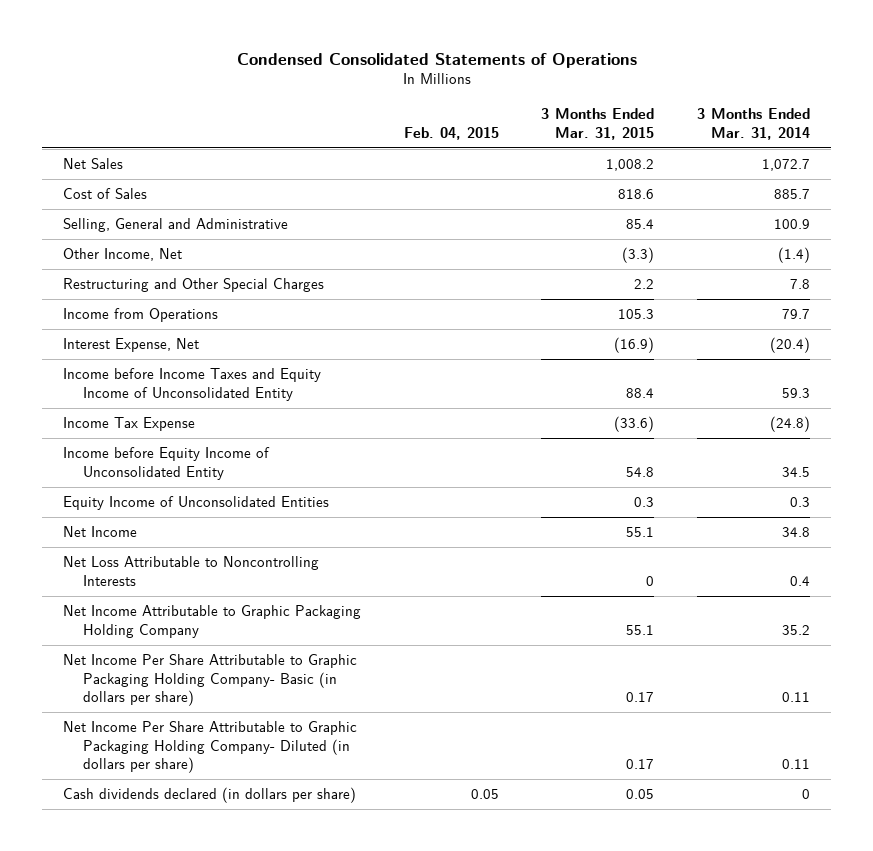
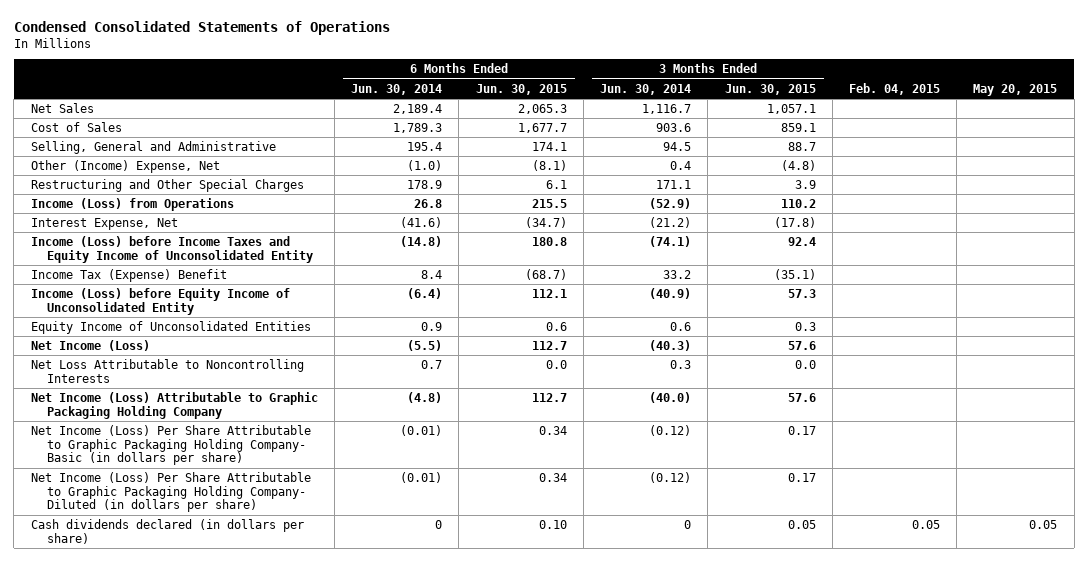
- | Feb. 04, 2015 | 3 Months Ended Mar. 31, 2015 | 3 Months Ended Mar. 31, 2014
+ | 6 Months Ended Jun. 30, 2014 | 6 Months Ended Jun. 30, 2015 | 3 Months Ended Jun. 30, 2014 | 3 Months Ended Jun. 30, 2015 | Feb. 04, 2015 | May 20, 2015
- Other Income, Net | | (3.3) | (1.4)
+ Other (Income) Expense, Net | (1.0) | (8.1) | 0.4 | (4.8) | |
- Income from Operations | | 105.3 | 79.7
+ Income (Loss) from Operations | 26.8 | 215.5 | (52.9) | 110.2 | |
- Income before Income Taxes and Equity Income of Unconsolidated Entity | | 88.4 | 59.3
- Income Tax Expense | | (33.6) | (24.8)
- Income before Equity Income of Unconsolidated Entity | | 54.8 | 34.5
+ Income (Loss) before Income Taxes and Equity Income of Unconsolidated Entity | (14.8) | 180.8 | (74.1) | 92.4 | |
+ Income Tax (Expense) Benefit | 8.4 | (68.7) | 33.2 | (35.1) | |
+ Income (Loss) before Equity Income of Unconsolidated Entity | (6.4) | 112.1 | (40.9) | 57.3 | |
- Net Income | | 55.1 | 34.8
+ Net Income (Loss) | (5.5) | 112.7 | (40.3) | 57.6 | |
- Net Income Attributable to Graphic Packaging Holding Company | | 55.1 | 35.2
- Net Income Per Share Attributable to Graphic Packaging Holding Company- Basic (in dollars per share) | | 0.17 | 0.11
- Net Income Per Share Attributable to Graphic Packaging Holding Company- Diluted (in dollars per share) | | 0.17 | 0.11
+ Net Income (Loss) Attributable to Graphic Packaging Holding Company | (4.8) | 112.7 | (40.0) | 57.6 | |
+ Net Income (Loss) Per Share Attributable to Graphic Packaging Holding Company- Basic (in dollars per share) | (0.01) | 0.34 | (0.12) | 0.17 | |
+ Net Income (Loss) Per Share Attributable to Graphic Packaging Holding Company- Diluted (in dollars per share) | (0.01) | 0.34 | (0.12) | 0.17 | |

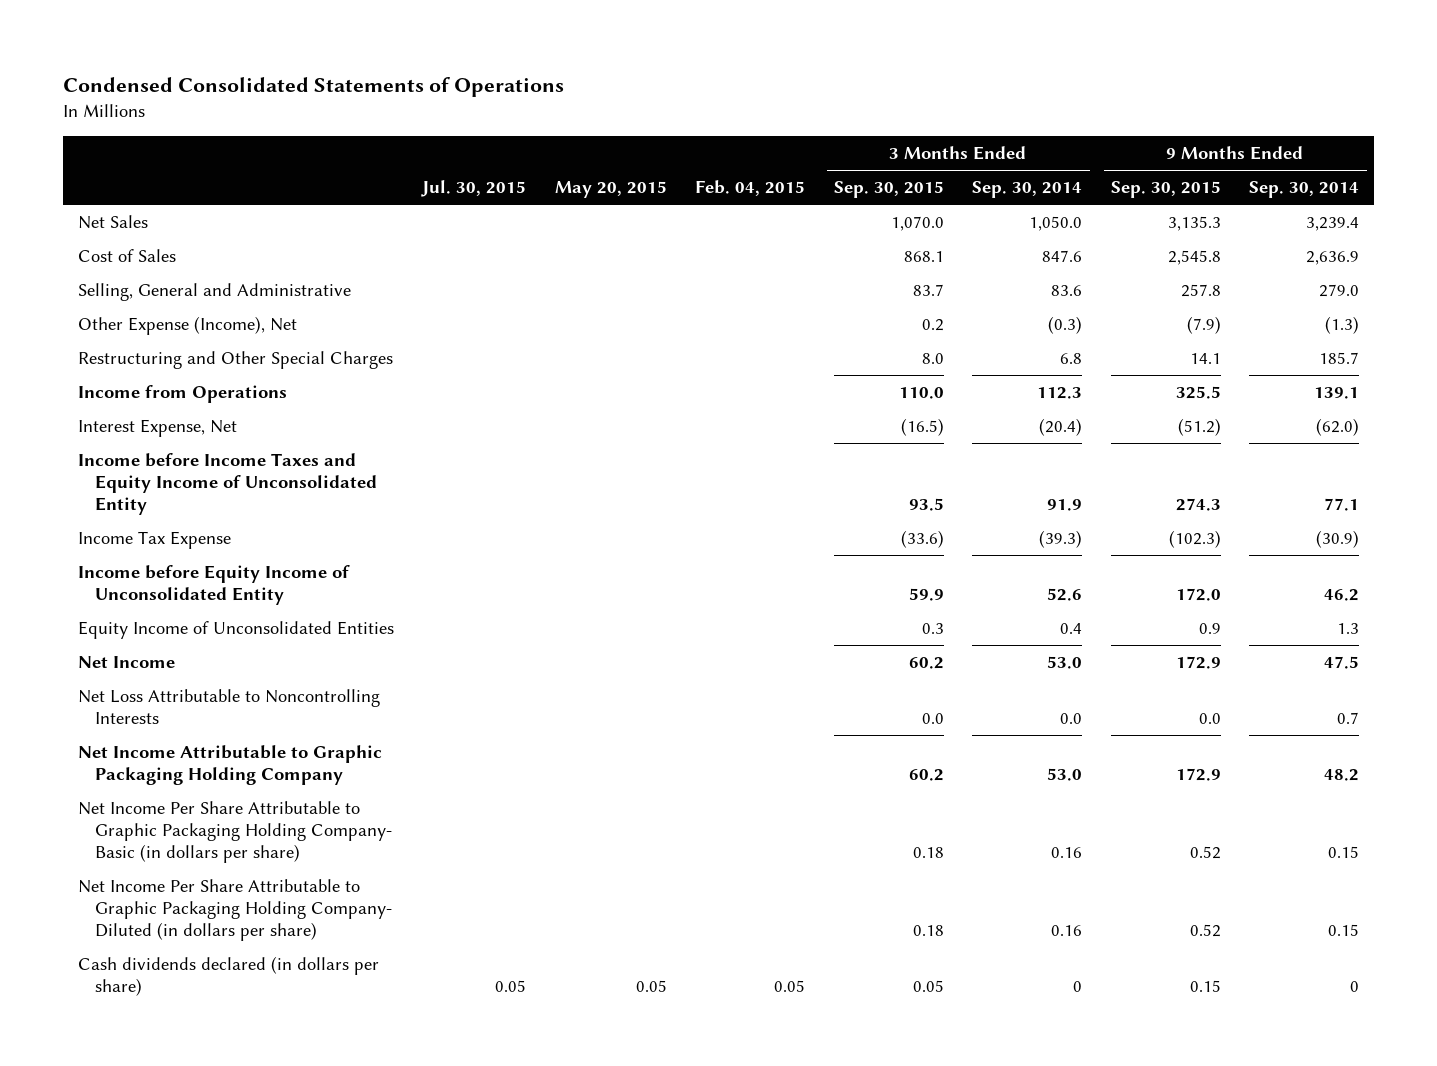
- | 6 Months Ended Jun. 30, 2014 | 6 Months Ended Jun. 30, 2015 | 3 Months Ended Jun. 30, 2014 | 3 Months Ended Jun. 30, 2015 | Feb. 04, 2015 | May 20, 2015
+ | Jul. 30, 2015 | May 20, 2015 | Feb. 04, 2015 | 3 Months Ended Sep. 30, 2015 | 3 Months Ended Sep. 30, 2014 | 9 Months Ended Sep. 30, 2015 | 9 Months Ended Sep. 30, 2014
- Other (Income) Expense, Net | (1.0) | (8.1) | 0.4 | (4.8) | |
+ Other Expense (Income), Net | | | | 0.2 | (0.3) | (7.9) | (1.3)
- Income (Loss) from Operations | 26.8 | 215.5 | (52.9) | 110.2 | |
+ Income from Operations | | | | 110.0 | 112.3 | 325.5 | 139.1
- Income (Loss) before Income Taxes and Equity Income of Unconsolidated Entity | (14.8) | 180.8 | (74.1) | 92.4 | |
- Income Tax (Expense) Benefit | 8.4 | (68.7) | 33.2 | (35.1) | |
- Income (Loss) before Equity Income of Unconsolidated Entity | (6.4) | 112.1 | (40.9) | 57.3 | |
+ Income before Income Taxes and Equity Income of Unconsolidated Entity | | | | 93.5 | 91.9 | 274.3 | 77.1
+ Income Tax Expense | | | | (33.6) | (39.3) | (102.3) | (30.9)
+ Income before Equity Income of Unconsolidated Entity | | | | 59.9 | 52.6 | 172.0 | 46.2
- Net Income (Loss) | (5.5) | 112.7 | (40.3) | 57.6 | |
+ Net Income | | | | 60.2 | 53.0 | 172.9 | 47.5
- Net Income (Loss) Attributable to Graphic Packaging Holding Company | (4.8) | 112.7 | (40.0) | 57.6 | |
- Net Income (Loss) Per Share Attributable to Graphic Packaging Holding Company- Basic (in dollars per share) | (0.01) | 0.34 | (0.12) | 0.17 | |
- Net Income (Loss) Per Share Attributable to Graphic Packaging Holding Company- Diluted (in dollars per share) | (0.01) | 0.34 | (0.12) | 0.17 | |
+ Net Income Attributable to Graphic Packaging Holding Company | | | | 60.2 | 53.0 | 172.9 | 48.2
+ Net Income Per Share Attributable to Graphic Packaging Holding Company- Basic (in dollars per share) | | | | 0.18 | 0.16 | 0.52 | 0.15
+ Net Income Per Share Attributable to Graphic Packaging Holding Company- Diluted (in dollars per share) | | | | 0.18 | 0.16 | 0.52 | 0.15

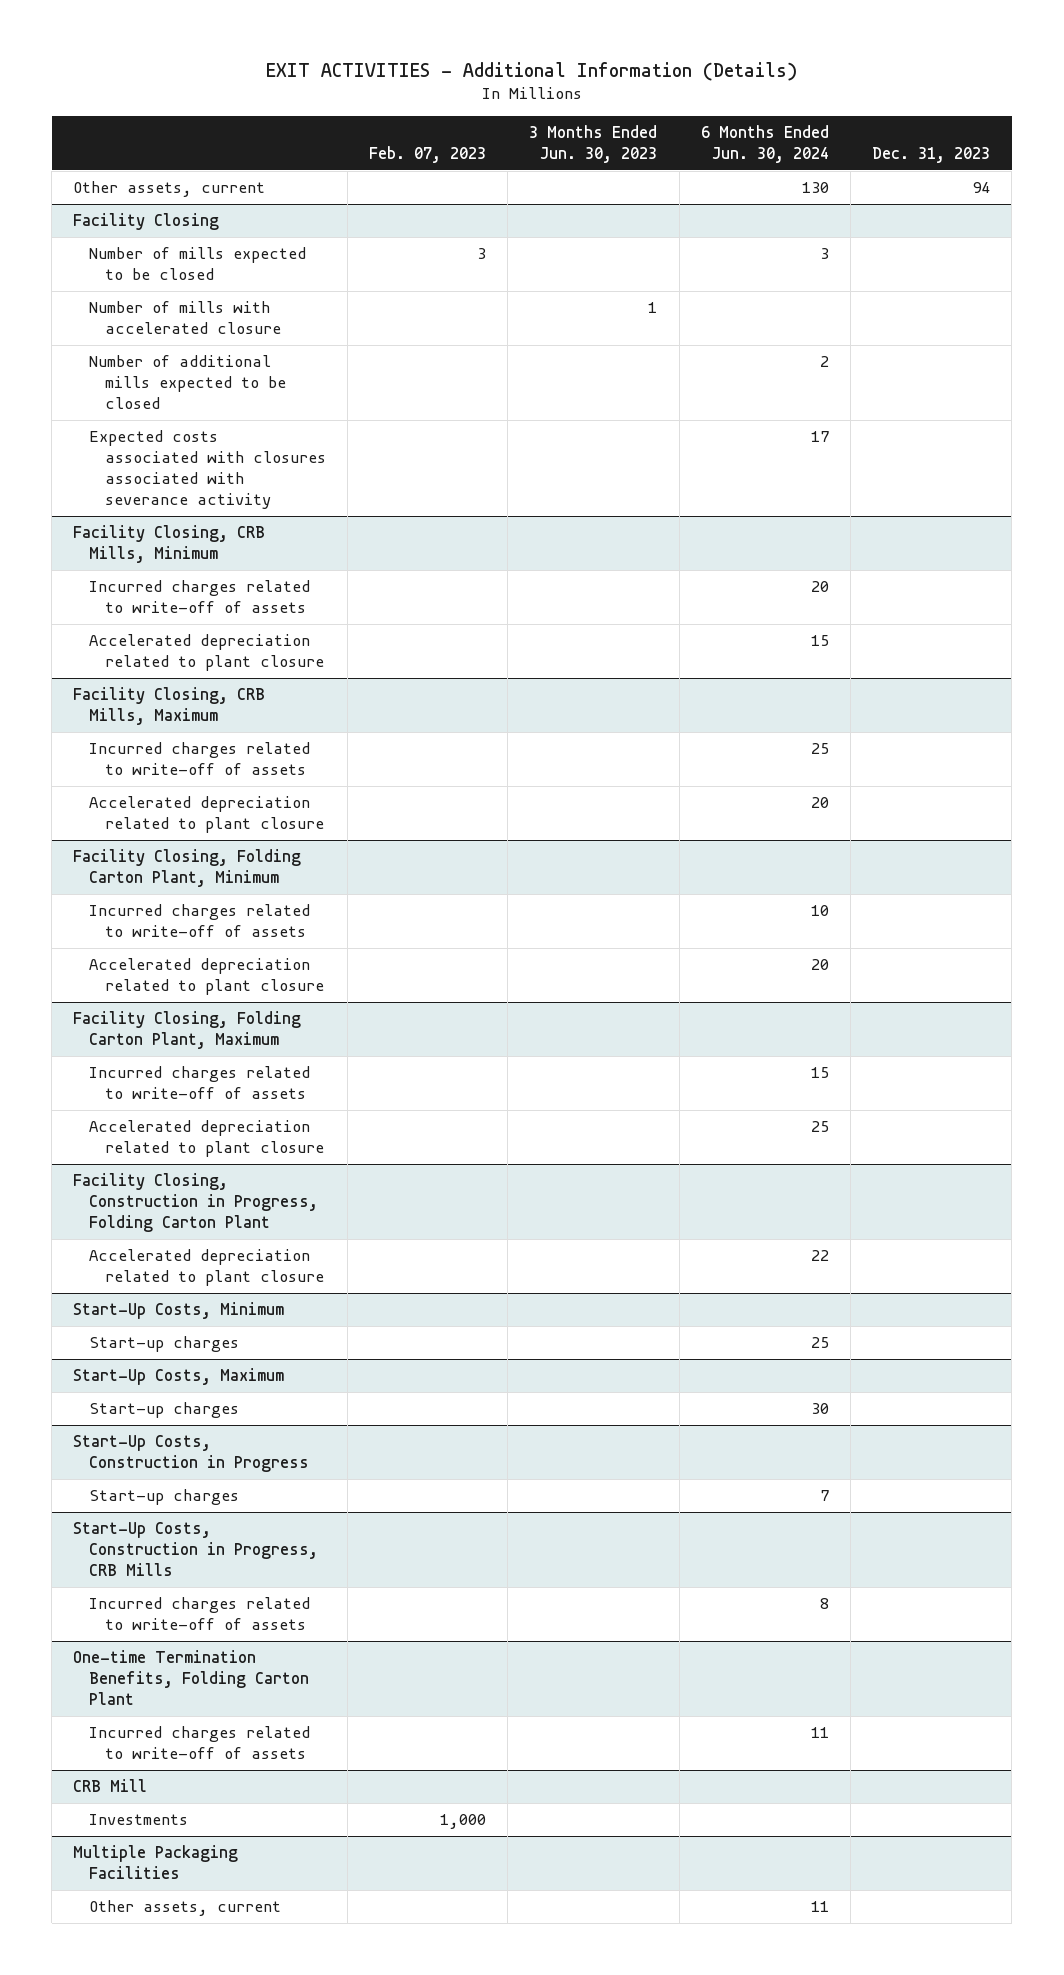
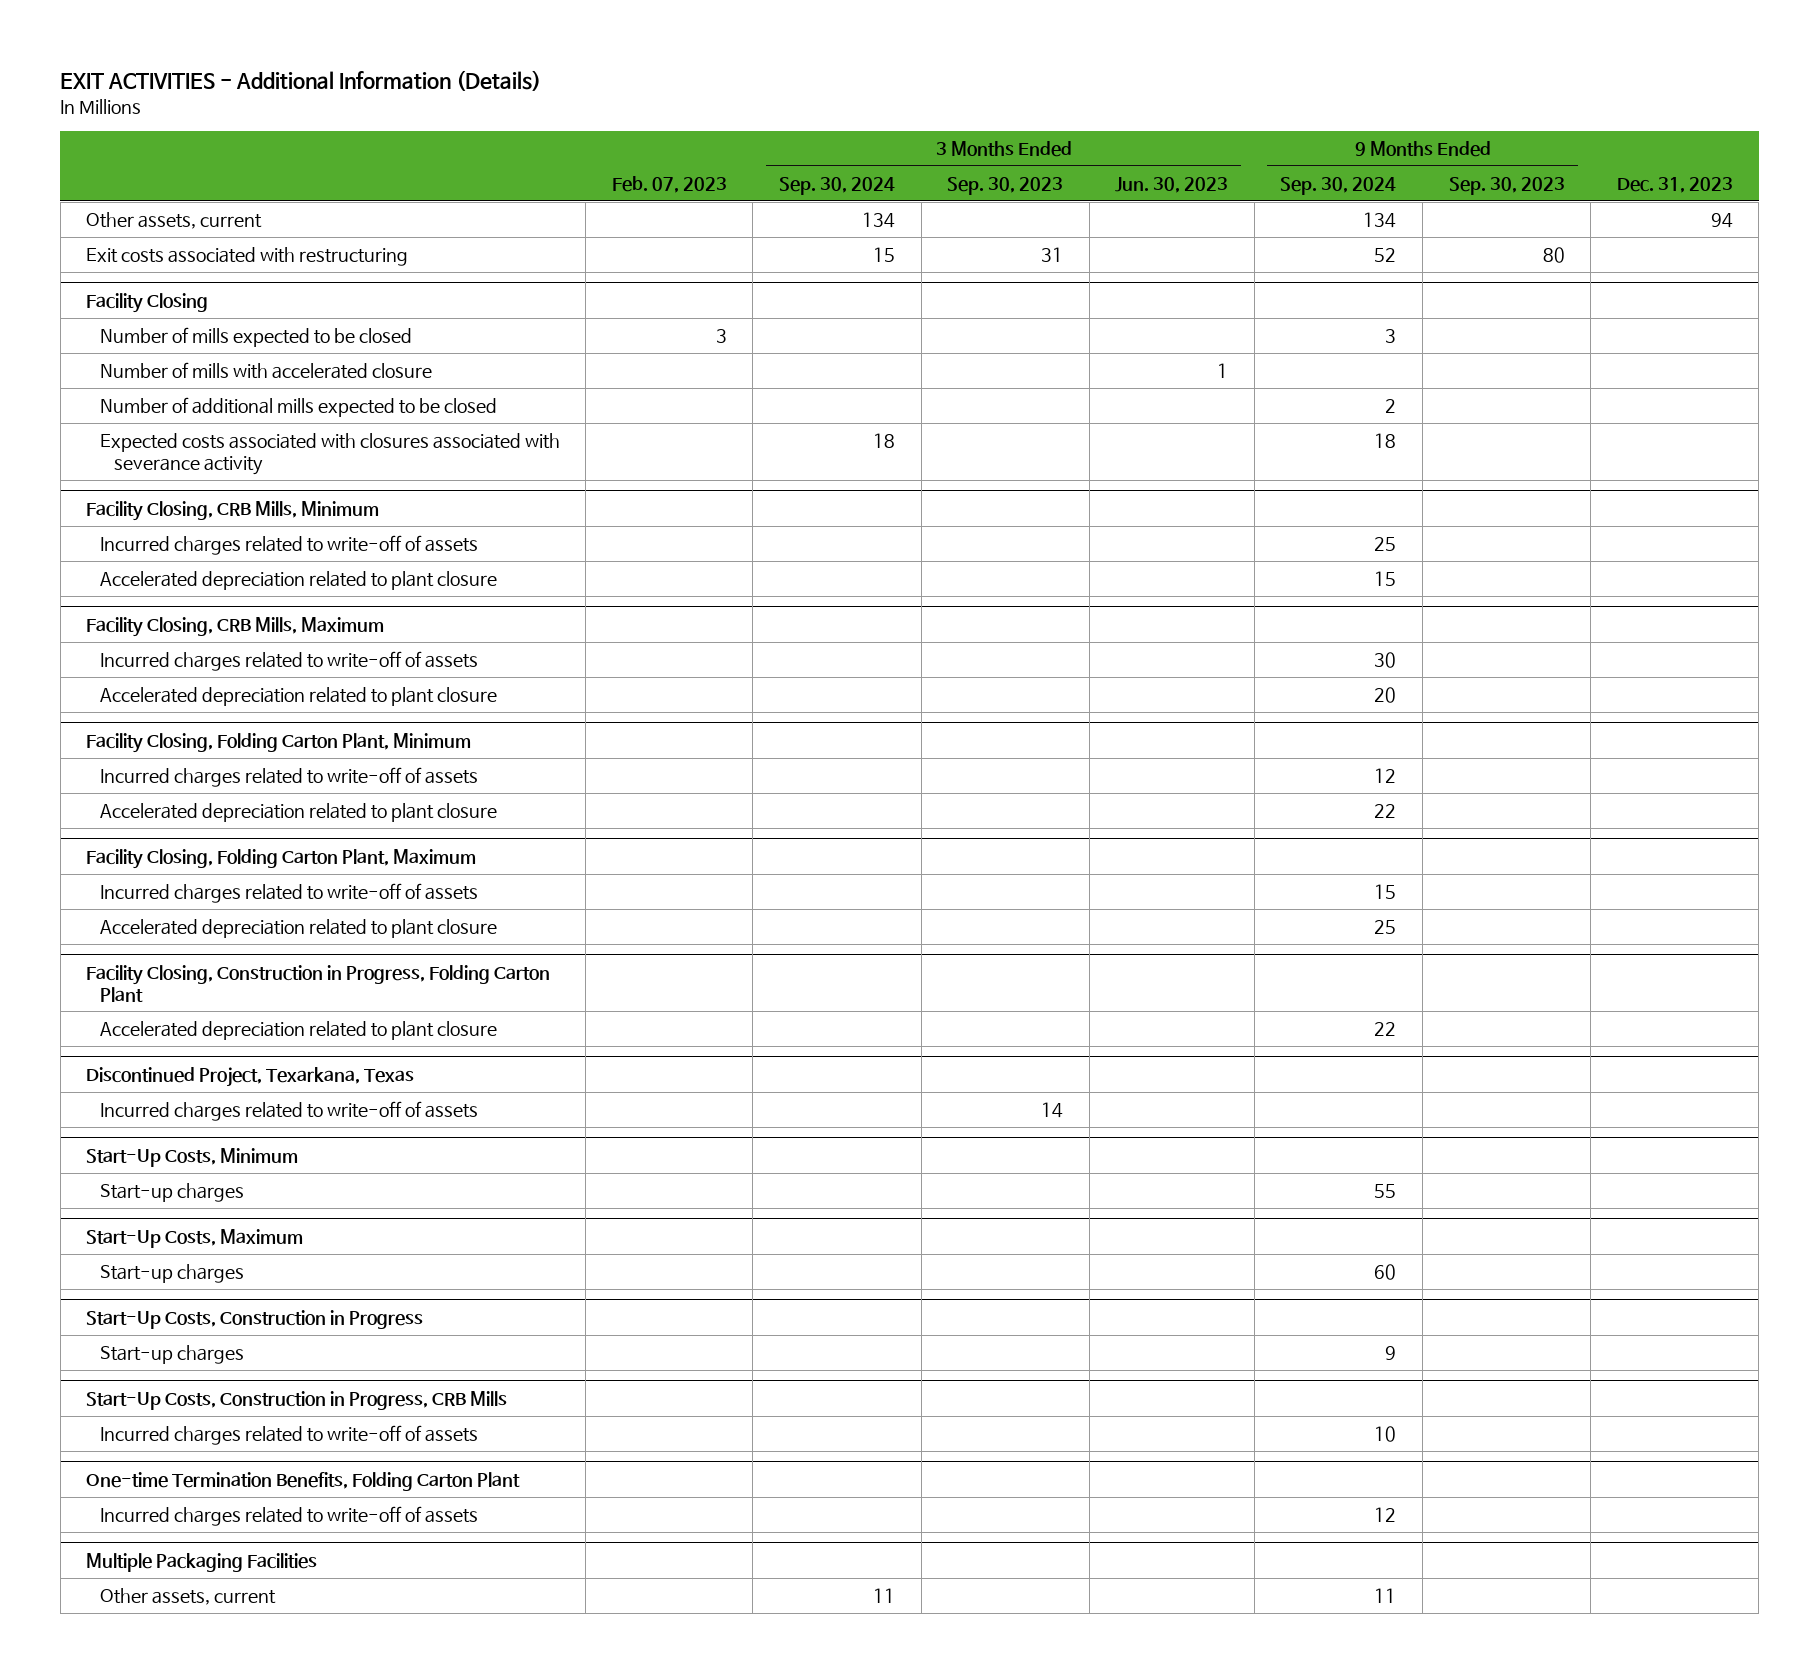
- | Feb. 07, 2023 | 3 Months Ended Jun. 30, 2023 | 6 Months Ended Jun. 30, 2024 | Dec. 31, 2023
+ | Feb. 07, 2023 | 3 Months Ended Sep. 30, 2024 | 3 Months Ended Sep. 30, 2023 | 3 Months Ended Jun. 30, 2023 | 9 Months Ended Sep. 30, 2024 | 9 Months Ended Sep. 30, 2023 | Dec. 31, 2023
+ Exit costs associated with restructuring | | 15 | 31 | | 52 | 80 |
+ Discontinued Project, Texarkana, Texas
+ Incurred charges related to write-off of assets | | | 14 | | | |
- CRB Mill
- Investments | 1,000 | | |

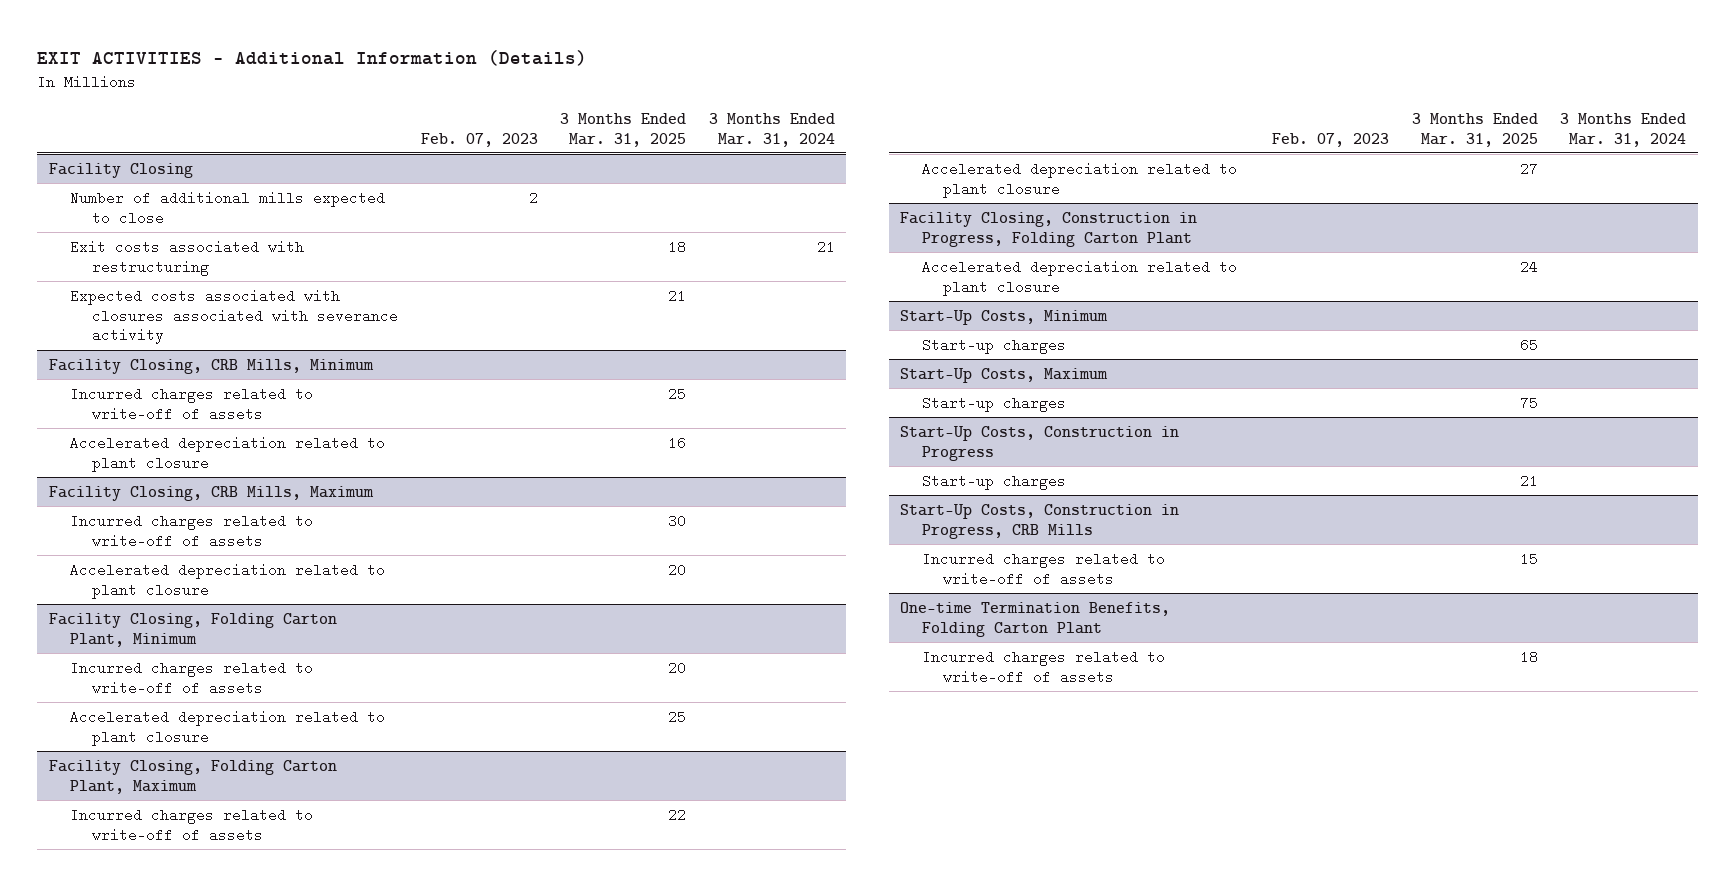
- | Feb. 07, 2023 | 3 Months Ended Sep. 30, 2024 | 3 Months Ended Sep. 30, 2023 | 3 Months Ended Jun. 30, 2023 | 9 Months Ended Sep. 30, 2024 | 9 Months Ended Sep. 30, 2023 | Dec. 31, 2023
+ | Feb. 07, 2023 | 3 Months Ended Mar. 31, 2025 | 3 Months Ended Mar. 31, 2024
- Other assets, current | | 134 | | | 134 | | 94
- Exit costs associated with restructuring | | 15 | 31 | | 52 | 80 |
@ Facility Closing
- Number of mills expected to be closed | 3 | | | | 3 | |
- Number of mills with accelerated closure | | | | 1 | | |
- Number of additional mills expected to be closed | | | | | 2 | |
+ Number of additional mills expected to close | 2 | |
+ Exit costs associated with restructuring | | 18 | 21
- Discontinued Project, Texarkana, Texas
- Incurred charges related to write-off of assets | | | 14 | | | |
- Multiple Packaging Facilities
- Other assets, current | | 11 | | | 11 | |

